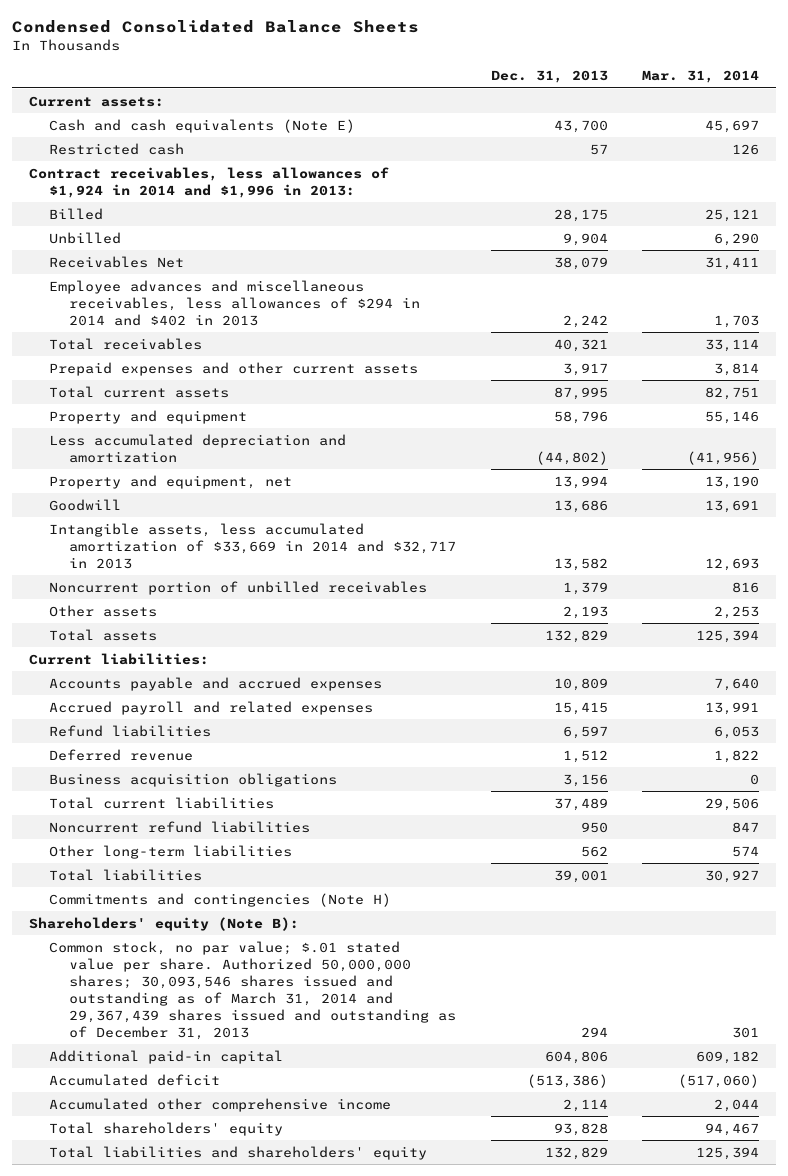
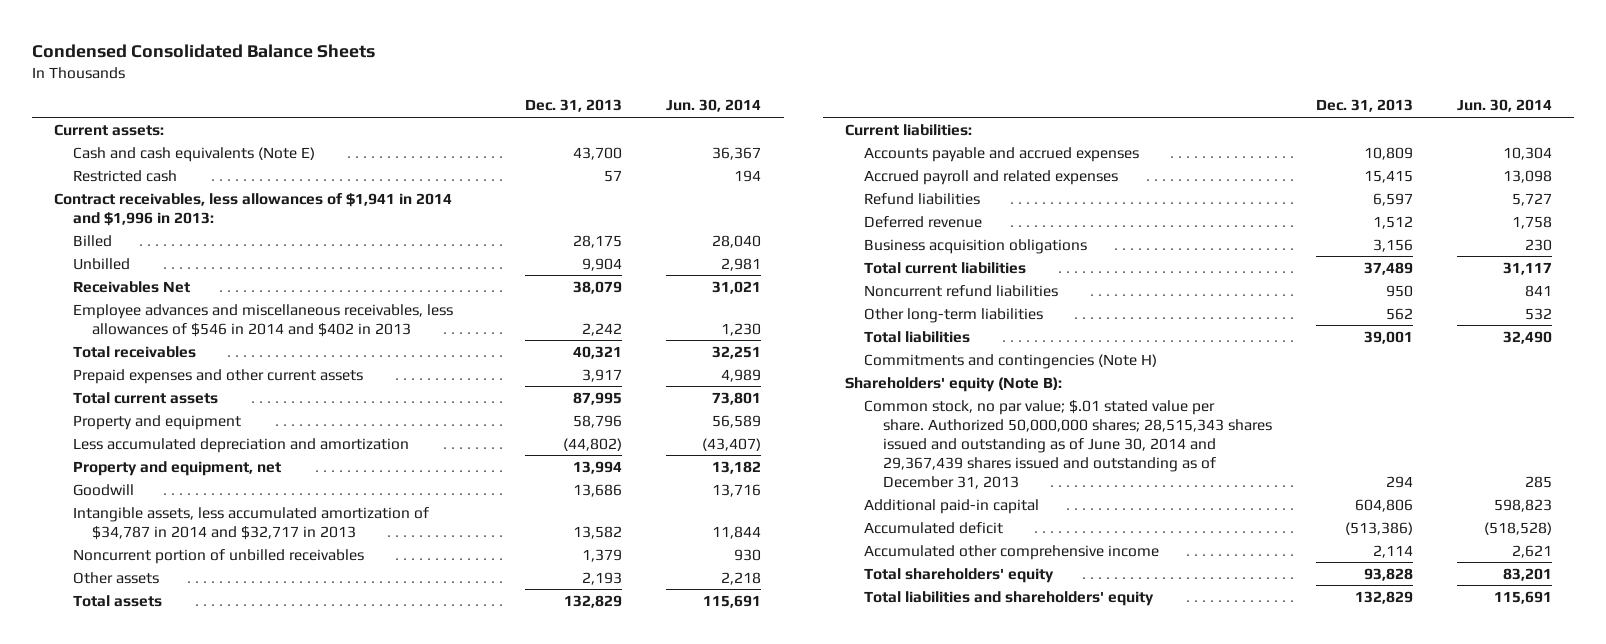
- | Dec. 31, 2013 | Mar. 31, 2014
+ | Dec. 31, 2013 | Jun. 30, 2014
- Contract receivables, less allowances of $1,924 in 2014 and $1,996 in 2013:
+ Contract receivables, less allowances of $1,941 in 2014 and $1,996 in 2013:
- Employee advances and miscellaneous receivables, less allowances of $294 in 2014 and $402 in 2013 | 2,242 | 1,703
+ Employee advances and miscellaneous receivables, less allowances of $546 in 2014 and $402 in 2013 | 2,242 | 1,230
- Intangible assets, less accumulated amortization of $33,669 in 2014 and $32,717 in 2013 | 13,582 | 12,693
+ Intangible assets, less accumulated amortization of $34,787 in 2014 and $32,717 in 2013 | 13,582 | 11,844
- Common stock, no par value; $.01 stated value per share. Authorized 50,000,000 shares; 30,093,546 shares issued and outstanding as of March 31, 2014 and 29,367,439 shares issued and outstanding as of December 31, 2013 | 294 | 301
+ Common stock, no par value; $.01 stated value per share. Authorized 50,000,000 shares; 28,515,343 shares issued and outstanding as of June 30, 2014 and 29,367,439 shares issued and outstanding as of December 31, 2013 | 294 | 285

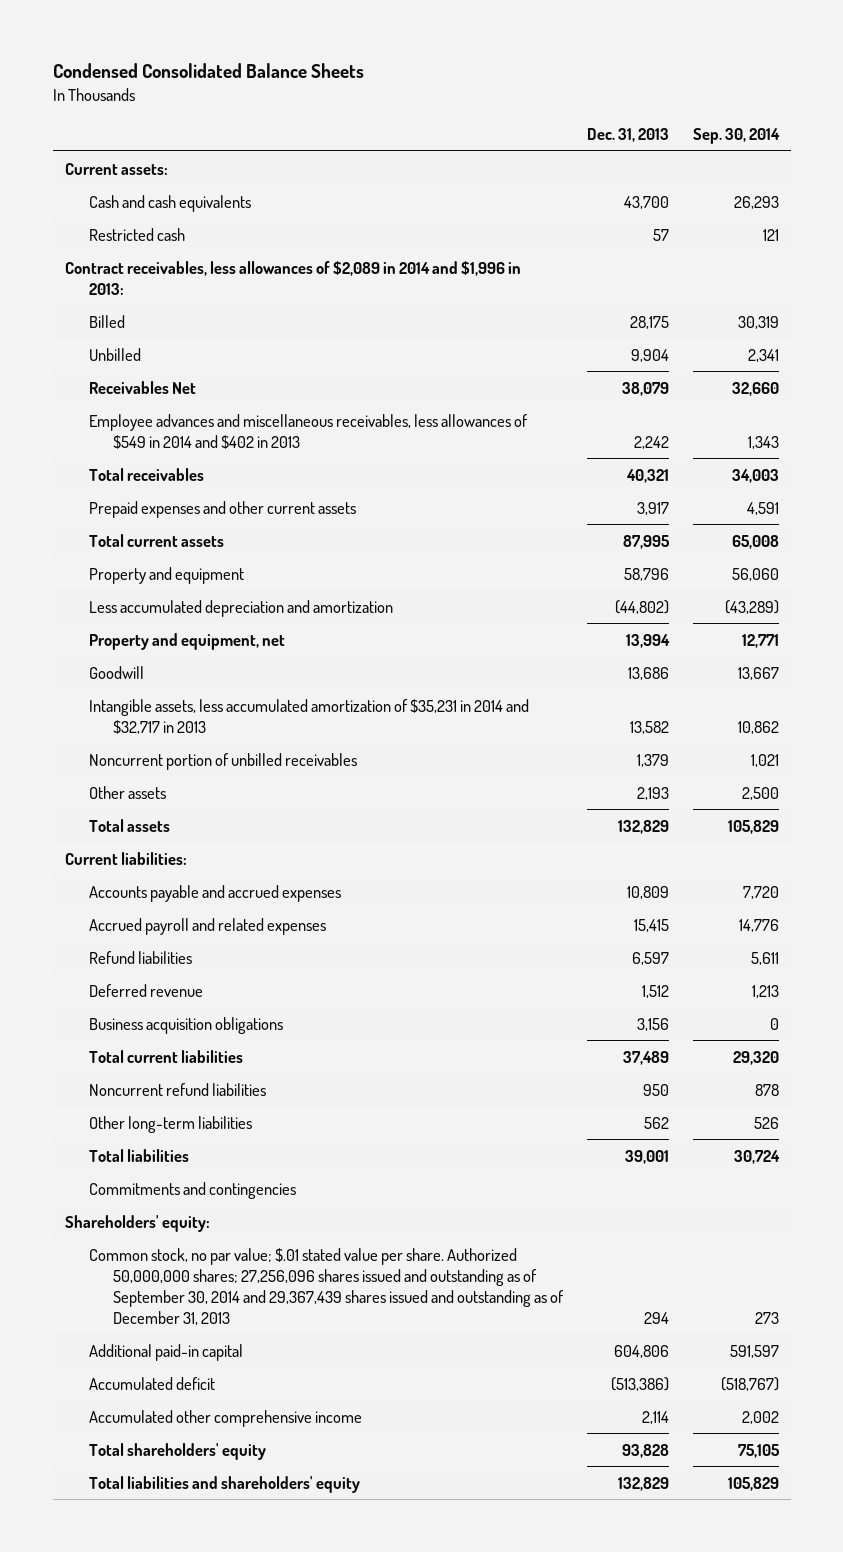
- | Dec. 31, 2013 | Jun. 30, 2014
+ | Dec. 31, 2013 | Sep. 30, 2014
- Cash and cash equivalents (Note E) | 43,700 | 36,367
+ Cash and cash equivalents | 43,700 | 26,293
- Contract receivables, less allowances of $1,941 in 2014 and $1,996 in 2013:
+ Contract receivables, less allowances of $2,089 in 2014 and $1,996 in 2013:
- Employee advances and miscellaneous receivables, less allowances of $546 in 2014 and $402 in 2013 | 2,242 | 1,230
+ Employee advances and miscellaneous receivables, less allowances of $549 in 2014 and $402 in 2013 | 2,242 | 1,343
- Intangible assets, less accumulated amortization of $34,787 in 2014 and $32,717 in 2013 | 13,582 | 11,844
+ Intangible assets, less accumulated amortization of $35,231 in 2014 and $32,717 in 2013 | 13,582 | 10,862
- Commitments and contingencies (Note H)
- Shareholders' equity (Note B):
- Common stock, no par value; $.01 stated value per share. Authorized 50,000,000 shares; 28,515,343 shares issued and outstanding as of June 30, 2014 and 29,367,439 shares issued and outstanding as of December 31, 2013 | 294 | 285
+ Commitments and contingencies
+ Shareholders' equity:
+ Common stock, no par value; $.01 stated value per share. Authorized 50,000,000 shares; 27,256,096 shares issued and outstanding as of September 30, 2014 and 29,367,439 shares issued and outstanding as of December 31, 2013 | 294 | 273

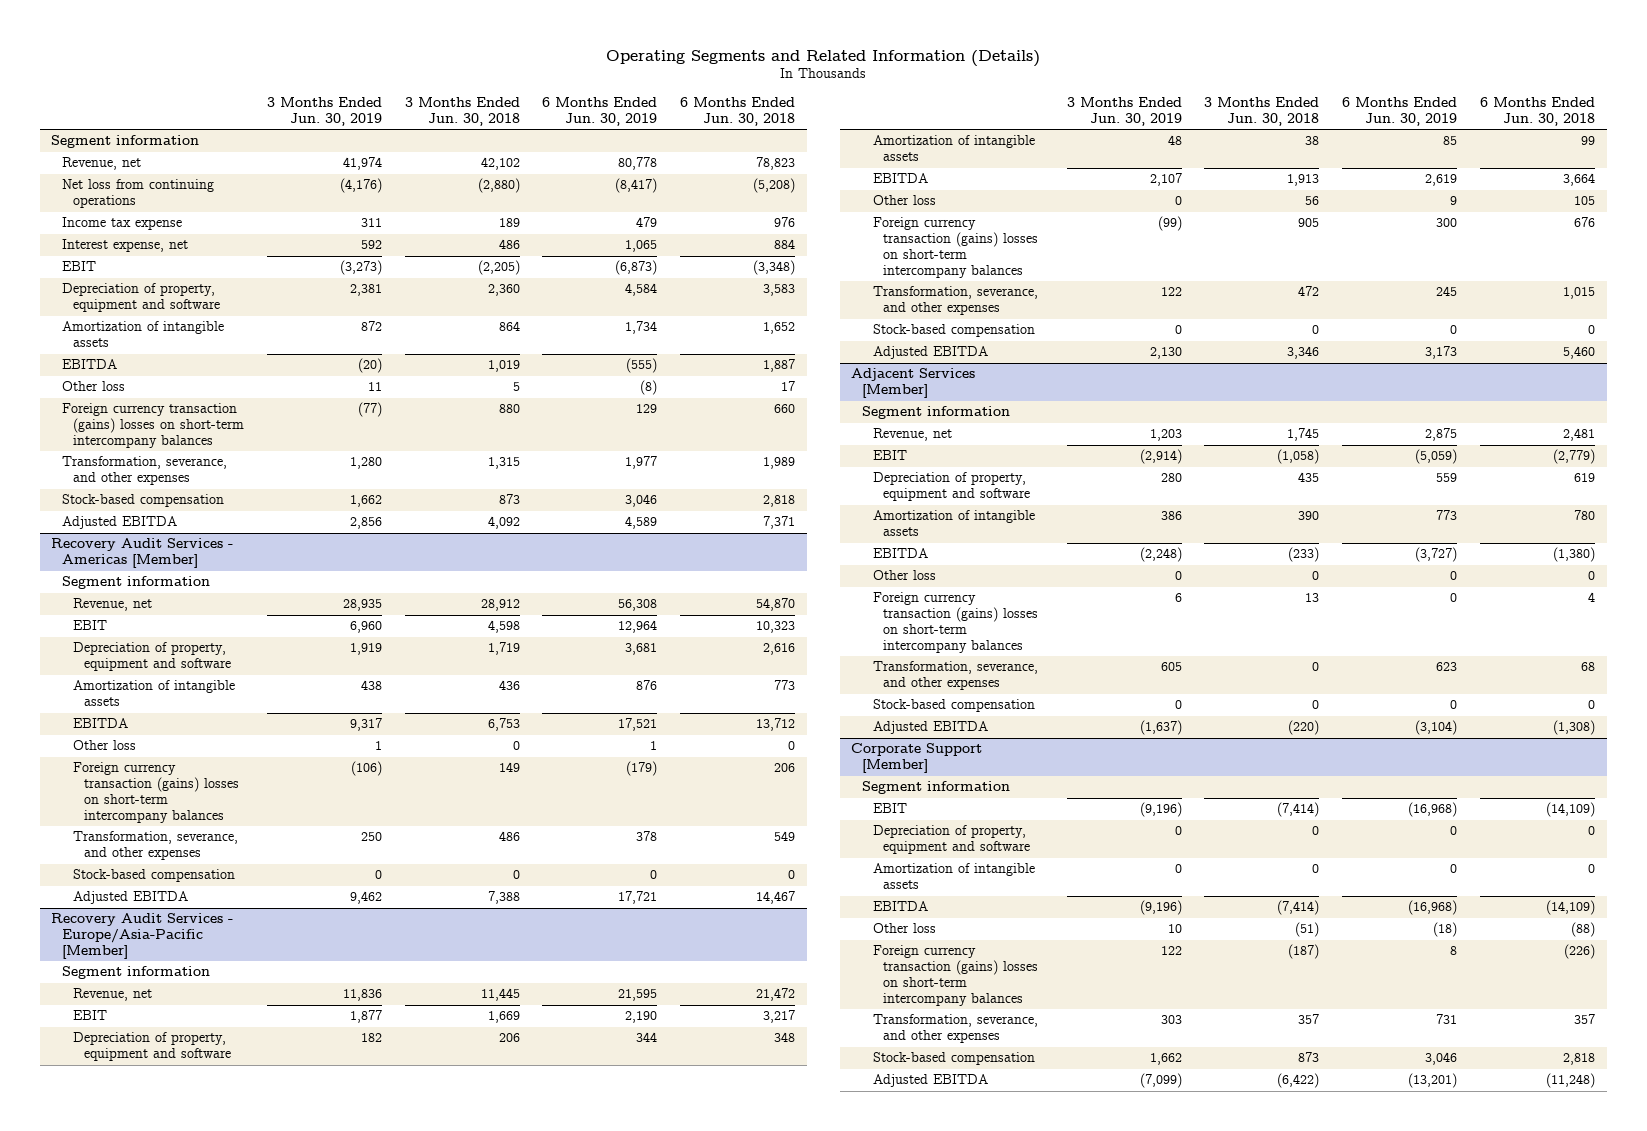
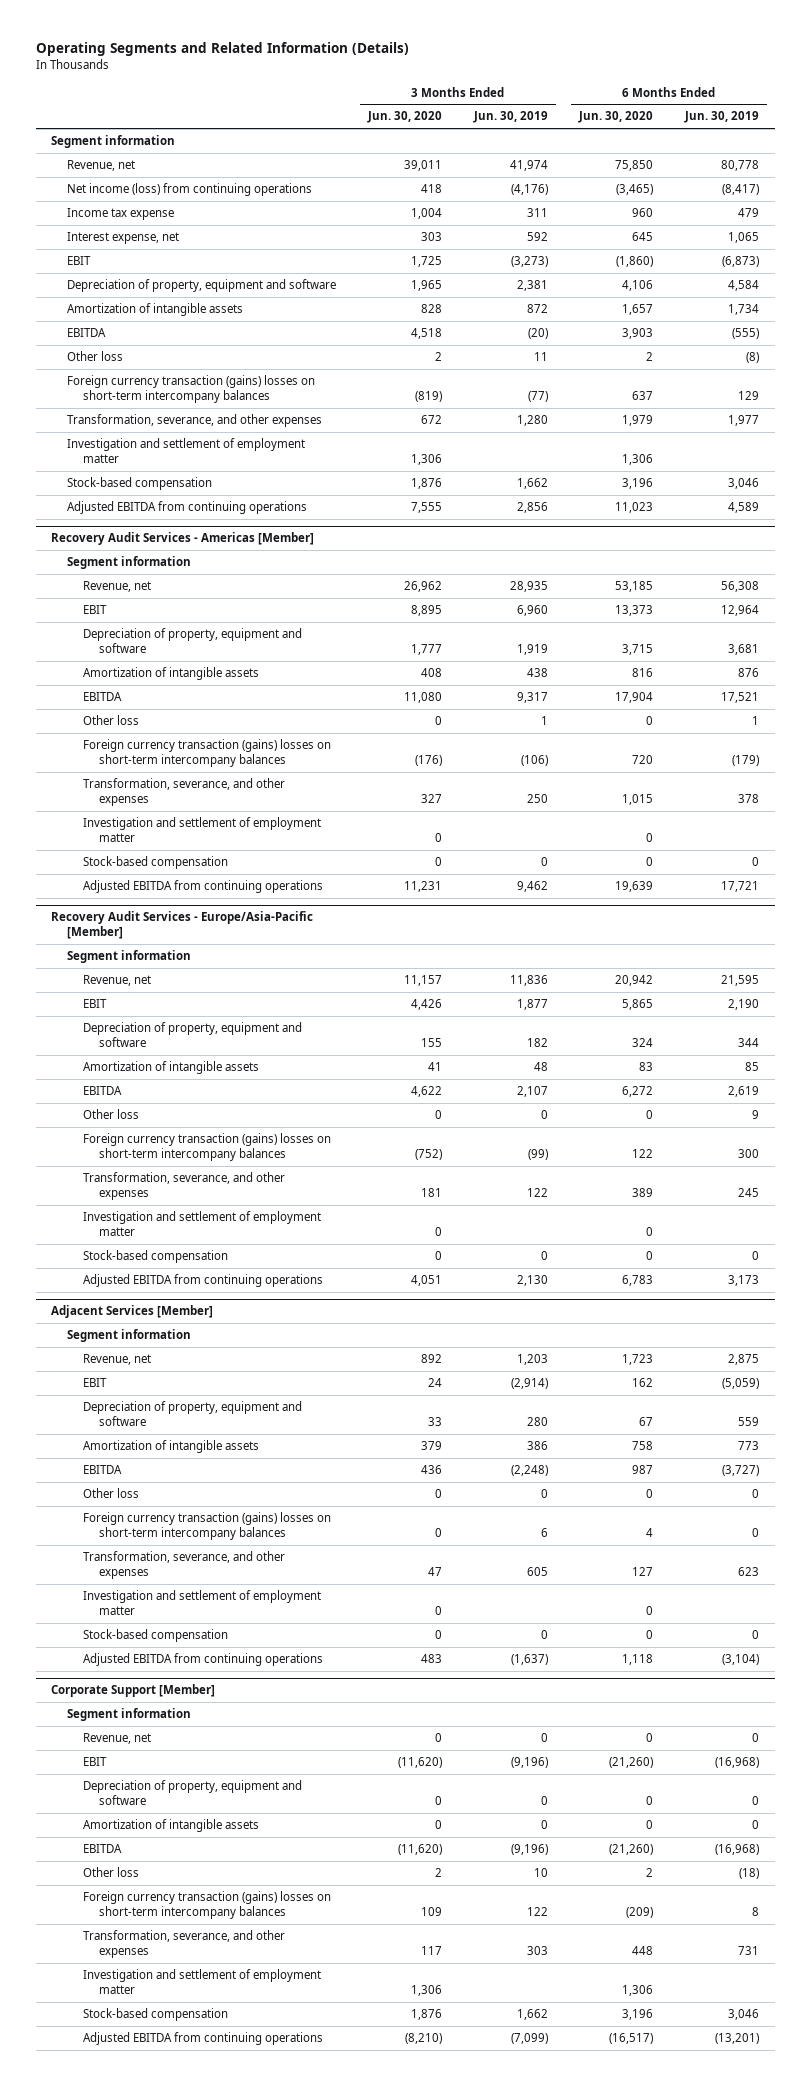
- | 3 Months Ended Jun. 30, 2019 | 3 Months Ended Jun. 30, 2018 | 6 Months Ended Jun. 30, 2019 | 6 Months Ended Jun. 30, 2018
+ | 3 Months Ended Jun. 30, 2020 | 3 Months Ended Jun. 30, 2019 | 6 Months Ended Jun. 30, 2020 | 6 Months Ended Jun. 30, 2019
- Net loss from continuing operations | (4,176) | (2,880) | (8,417) | (5,208)
+ Net income (loss) from continuing operations | 418 | (4,176) | (3,465) | (8,417)
+ Investigation and settlement of employment matter | 1,306 | | 1,306 |
- Adjusted EBITDA | 2,856 | 4,092 | 4,589 | 7,371
+ Adjusted EBITDA from continuing operations | 7,555 | 2,856 | 11,023 | 4,589
@ Recovery Audit Services - Americas [Member]
+ Investigation and settlement of employment matter | 0 | | 0 |
- Adjusted EBITDA | 9,462 | 7,388 | 17,721 | 14,467
+ Adjusted EBITDA from continuing operations | 11,231 | 9,462 | 19,639 | 17,721
@ Recovery Audit Services - Europe/Asia-Pacific [Member]
+ Investigation and settlement of employment matter | 0 | | 0 |
- Adjusted EBITDA | 2,130 | 3,346 | 3,173 | 5,460
+ Adjusted EBITDA from continuing operations | 4,051 | 2,130 | 6,783 | 3,173
@ Adjacent Services [Member]
+ Investigation and settlement of employment matter | 0 | | 0 |
- Adjusted EBITDA | (1,637) | (220) | (3,104) | (1,308)
+ Adjusted EBITDA from continuing operations | 483 | (1,637) | 1,118 | (3,104)
@ Corporate Support [Member]
+ Revenue, net | 0 | 0 | 0 | 0
+ Investigation and settlement of employment matter | 1,306 | | 1,306 |
- Adjusted EBITDA | (7,099) | (6,422) | (13,201) | (11,248)
+ Adjusted EBITDA from continuing operations | (8,210) | (7,099) | (16,517) | (13,201)

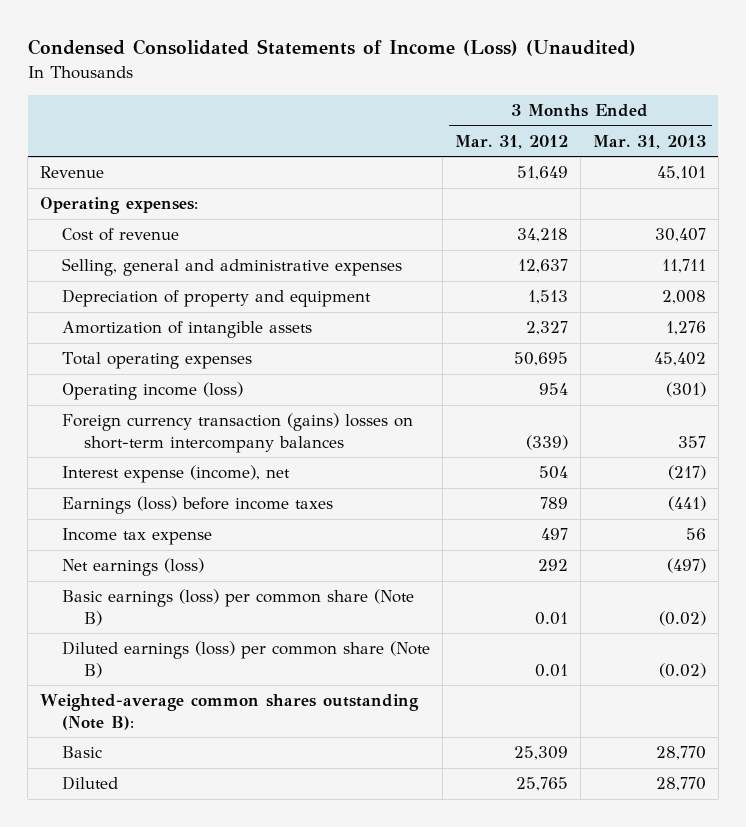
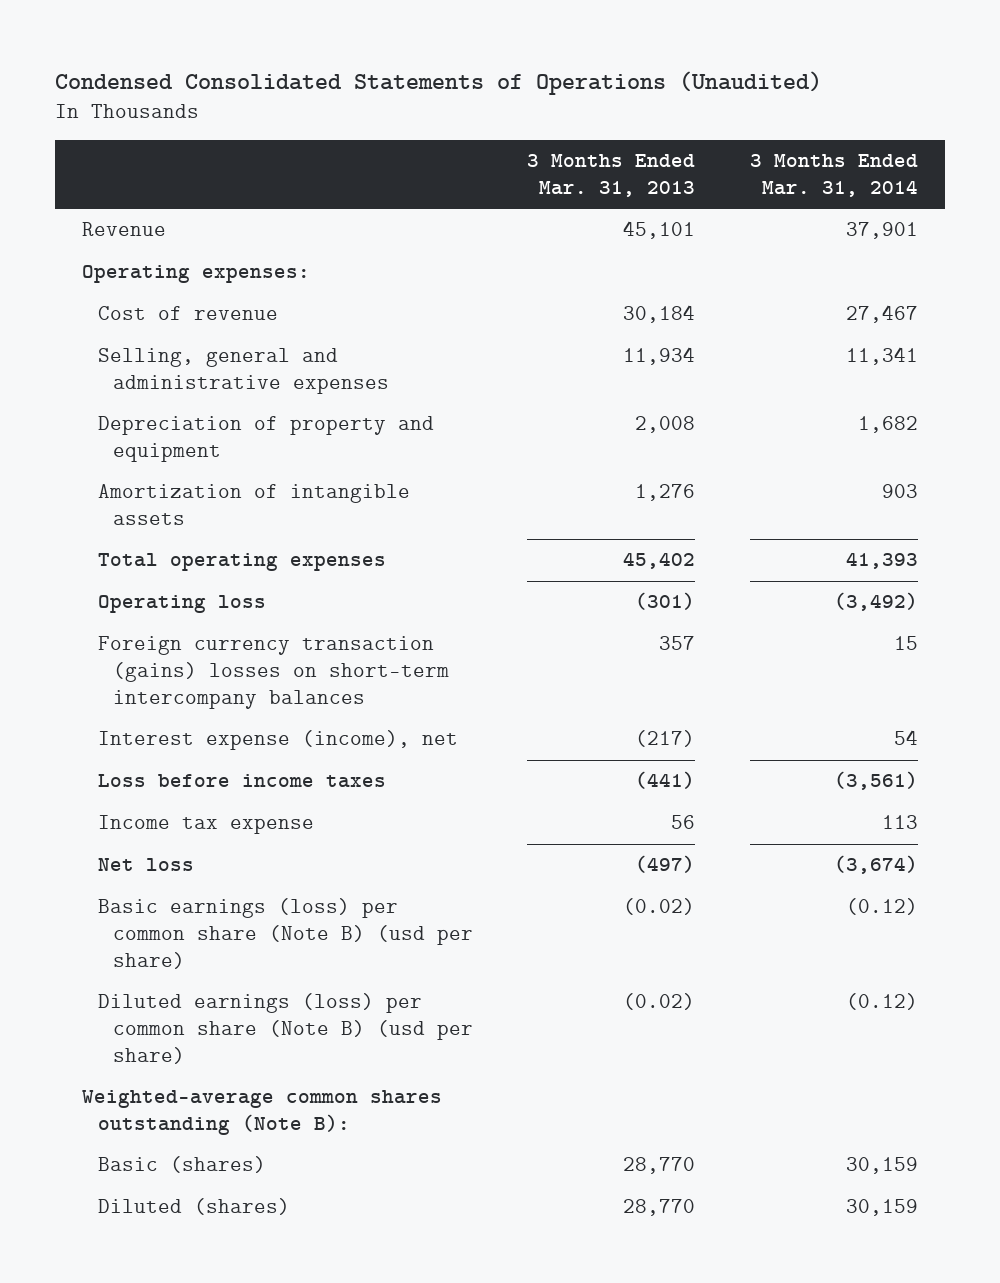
- Condensed Consolidated Statements of Income (Loss) (Unaudited)
+ Condensed Consolidated Statements of Operations (Unaudited)
- | 3 Months Ended Mar. 31, 2012 | 3 Months Ended Mar. 31, 2013
+ | 3 Months Ended Mar. 31, 2013 | 3 Months Ended Mar. 31, 2014
- Cost of revenue | 34,218 | 30,407
- Selling, general and administrative expenses | 12,637 | 11,711
+ Cost of revenue | 30,184 | 27,467
+ Selling, general and administrative expenses | 11,934 | 11,341
- Operating income (loss) | 954 | (301)
+ Operating loss | (301) | (3,492)
- Earnings (loss) before income taxes | 789 | (441)
+ Loss before income taxes | (441) | (3,561)
- Net earnings (loss) | 292 | (497)
- Basic earnings (loss) per common share (Note B) | 0.01 | (0.02)
- Diluted earnings (loss) per common share (Note B) | 0.01 | (0.02)
+ Net loss | (497) | (3,674)
+ Basic earnings (loss) per common share (Note B) (usd per share) | (0.02) | (0.12)
+ Diluted earnings (loss) per common share (Note B) (usd per share) | (0.02) | (0.12)
- Basic | 25,309 | 28,770
- Diluted | 25,765 | 28,770
+ Basic (shares) | 28,770 | 30,159
+ Diluted (shares) | 28,770 | 30,159

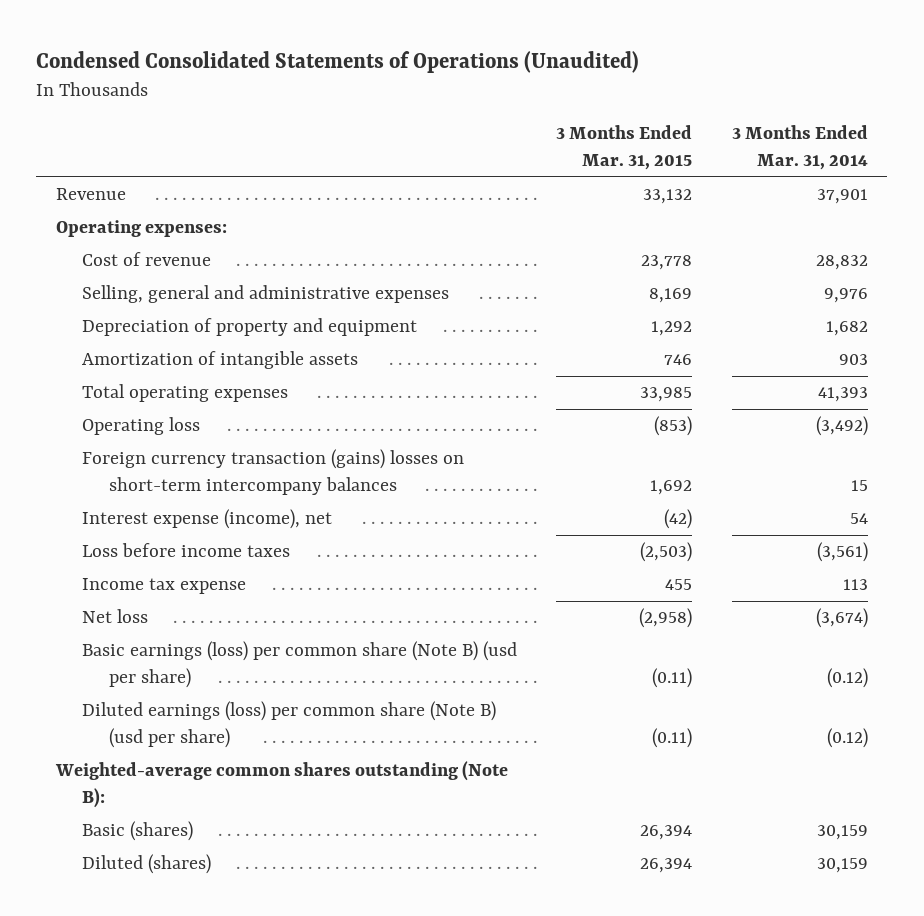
- | 3 Months Ended Mar. 31, 2013 | 3 Months Ended Mar. 31, 2014
+ | 3 Months Ended Mar. 31, 2015 | 3 Months Ended Mar. 31, 2014
- Cost of revenue | 30,184 | 27,467
- Selling, general and administrative expenses | 11,934 | 11,341
+ Cost of revenue | 23,778 | 28,832
+ Selling, general and administrative expenses | 8,169 | 9,976

